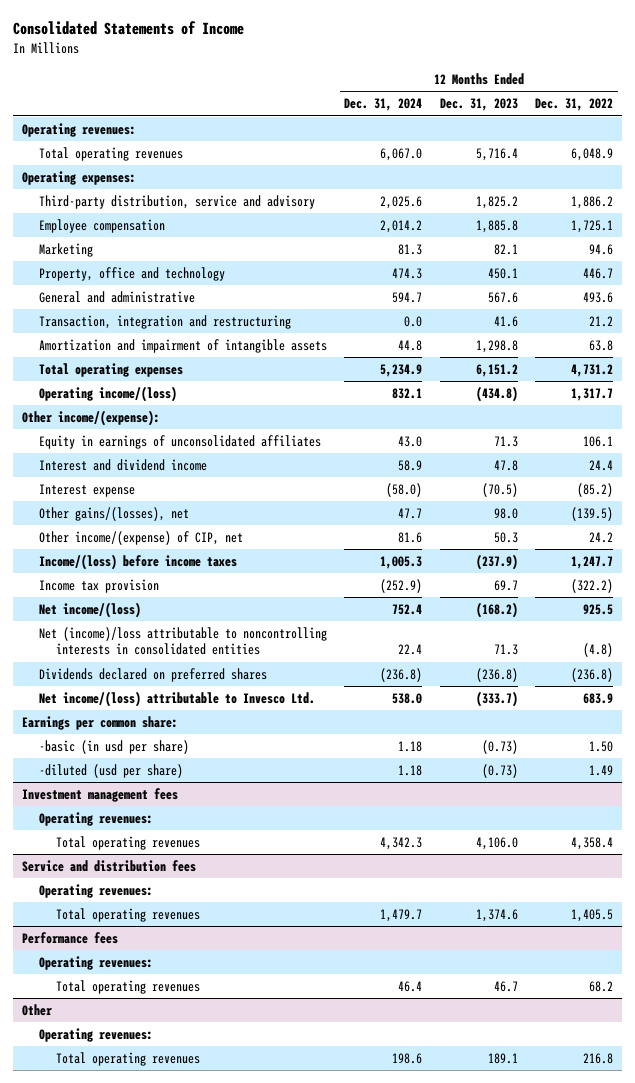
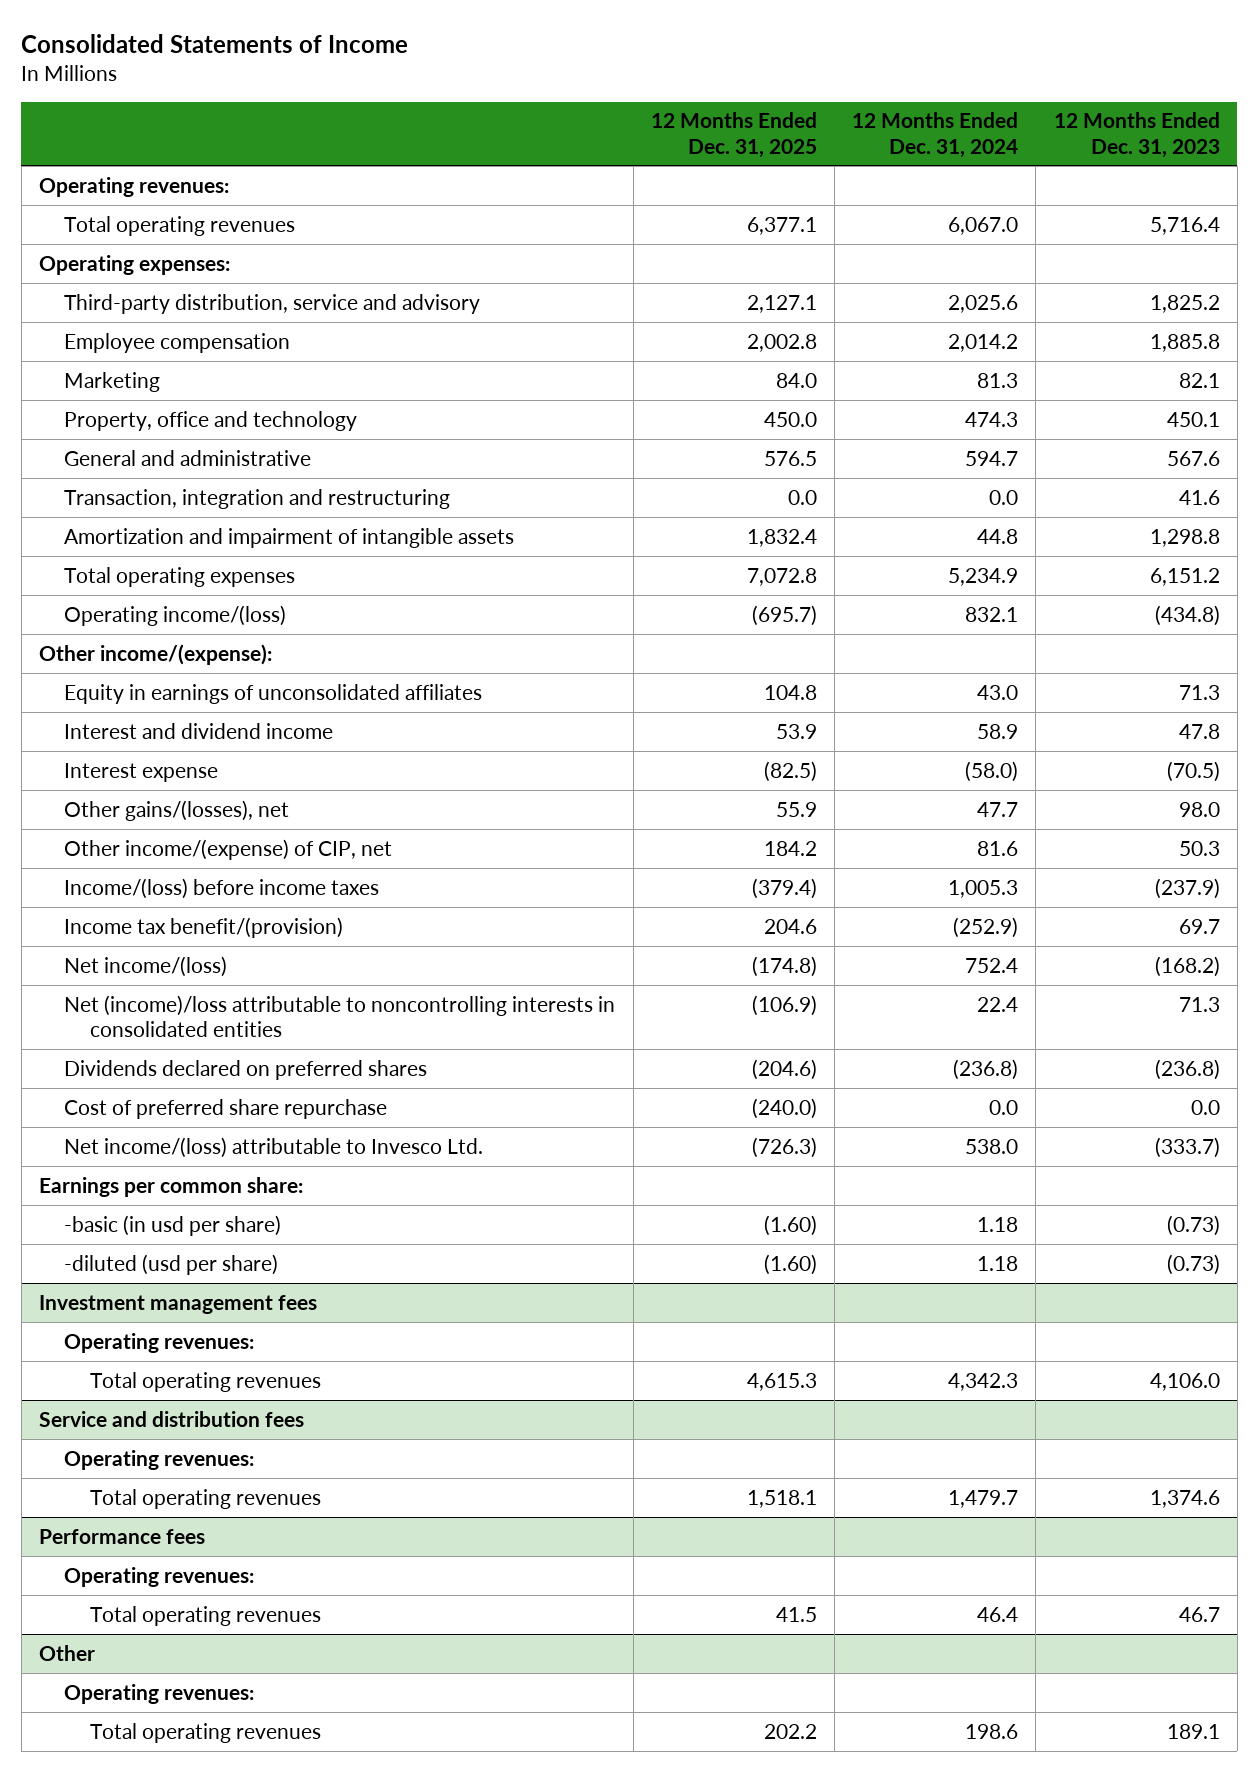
- | 12 Months Ended Dec. 31, 2024 | 12 Months Ended Dec. 31, 2023 | 12 Months Ended Dec. 31, 2022
+ | 12 Months Ended Dec. 31, 2025 | 12 Months Ended Dec. 31, 2024 | 12 Months Ended Dec. 31, 2023
- Income tax provision | (252.9) | 69.7 | (322.2)
+ Income tax benefit/(provision) | 204.6 | (252.9) | 69.7
+ Cost of preferred share repurchase | (240.0) | 0.0 | 0.0

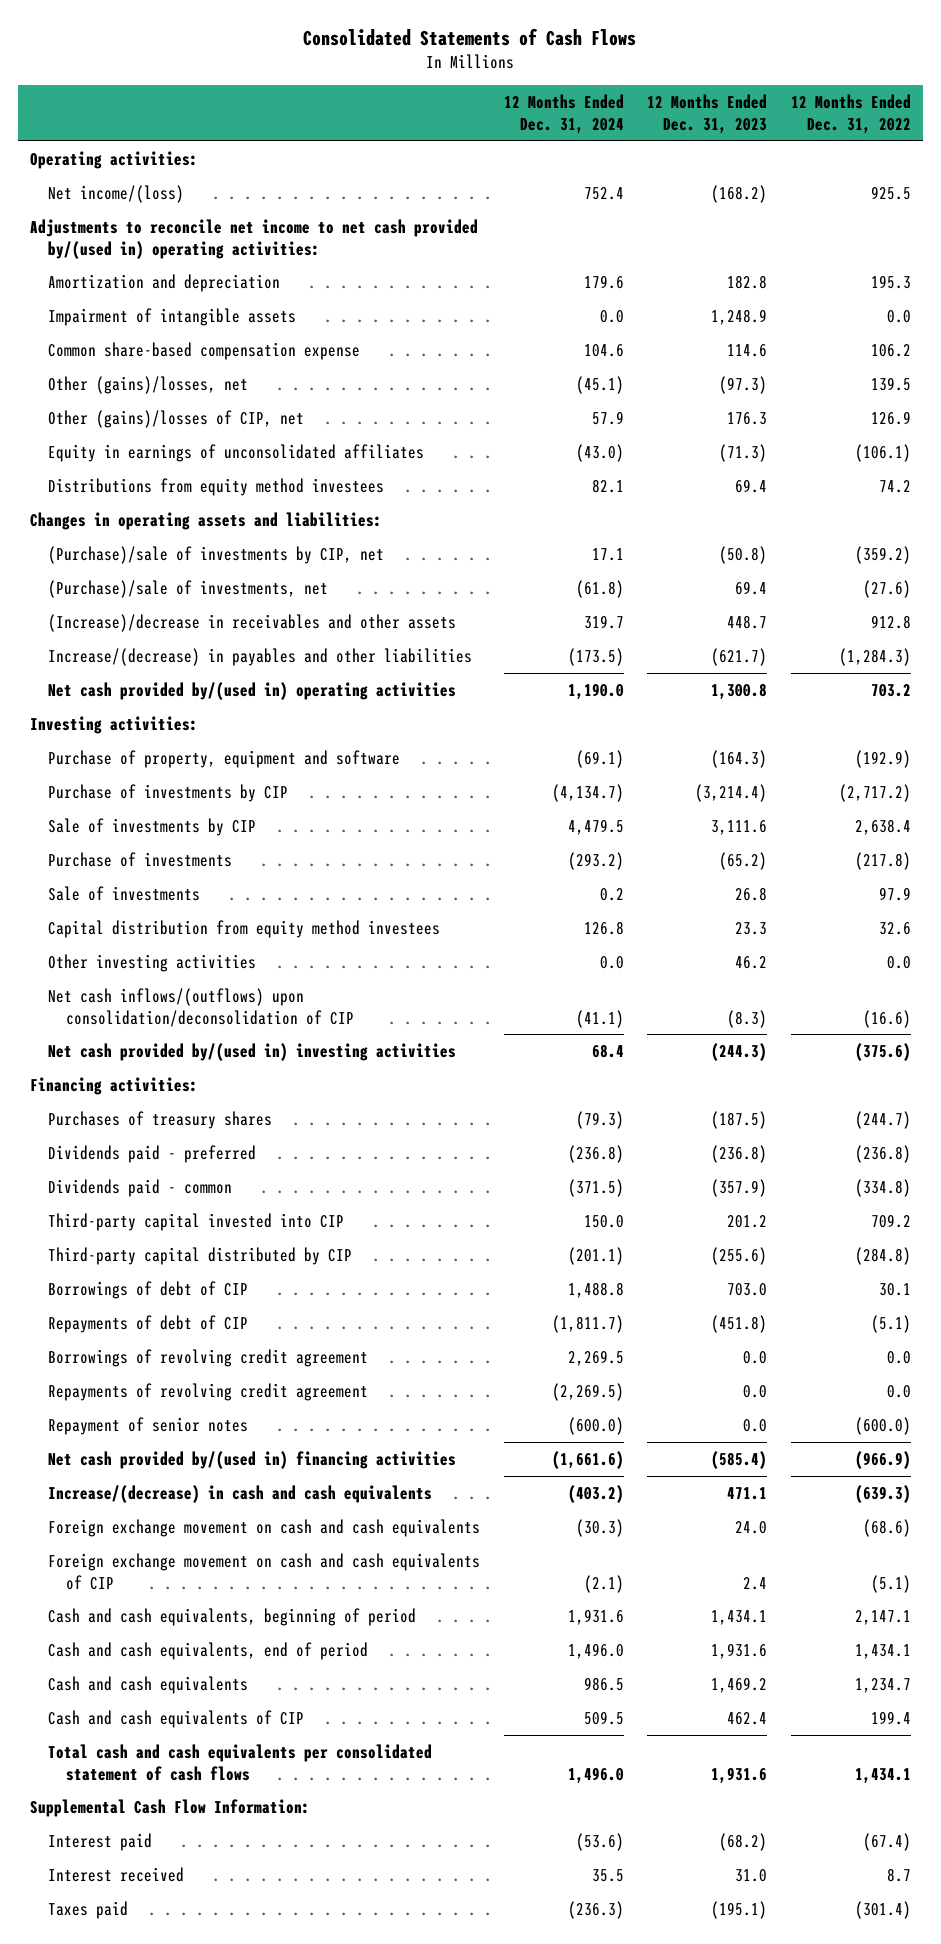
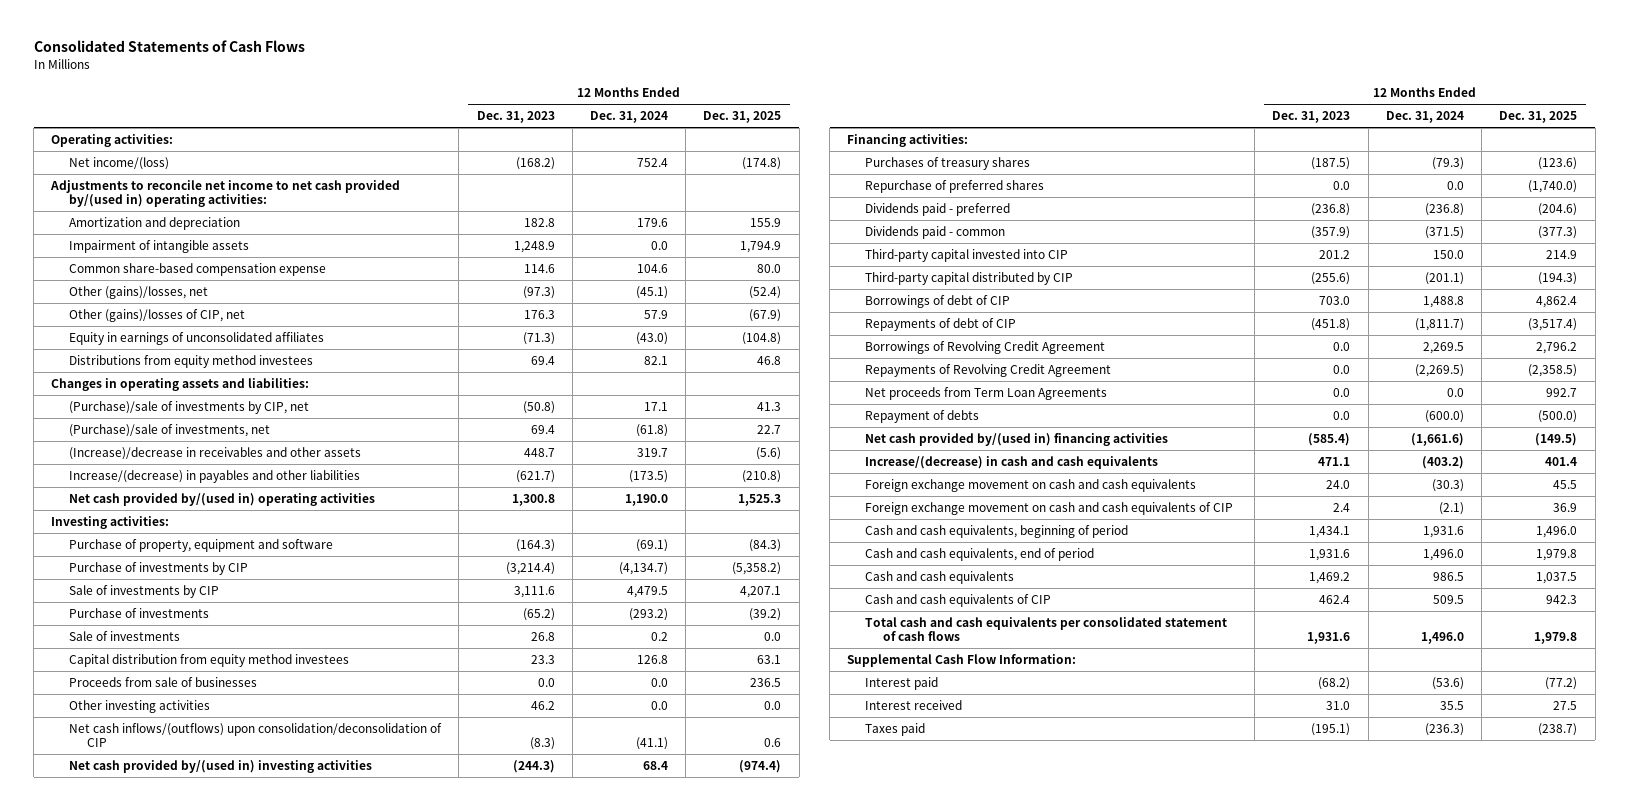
- | 12 Months Ended Dec. 31, 2024 | 12 Months Ended Dec. 31, 2023 | 12 Months Ended Dec. 31, 2022
+ | 12 Months Ended Dec. 31, 2023 | 12 Months Ended Dec. 31, 2024 | 12 Months Ended Dec. 31, 2025
+ Proceeds from sale of businesses | 0.0 | 0.0 | 236.5
+ Repurchase of preferred shares | 0.0 | 0.0 | (1,740.0)
- Borrowings of revolving credit agreement | 2,269.5 | 0.0 | 0.0
- Repayments of revolving credit agreement | (2,269.5) | 0.0 | 0.0
- Repayment of senior notes | (600.0) | 0.0 | (600.0)
+ Borrowings of Revolving Credit Agreement | 0.0 | 2,269.5 | 2,796.2
+ Repayments of Revolving Credit Agreement | 0.0 | (2,269.5) | (2,358.5)
+ Net proceeds from Term Loan Agreements | 0.0 | 0.0 | 992.7
+ Repayment of debts | 0.0 | (600.0) | (500.0)

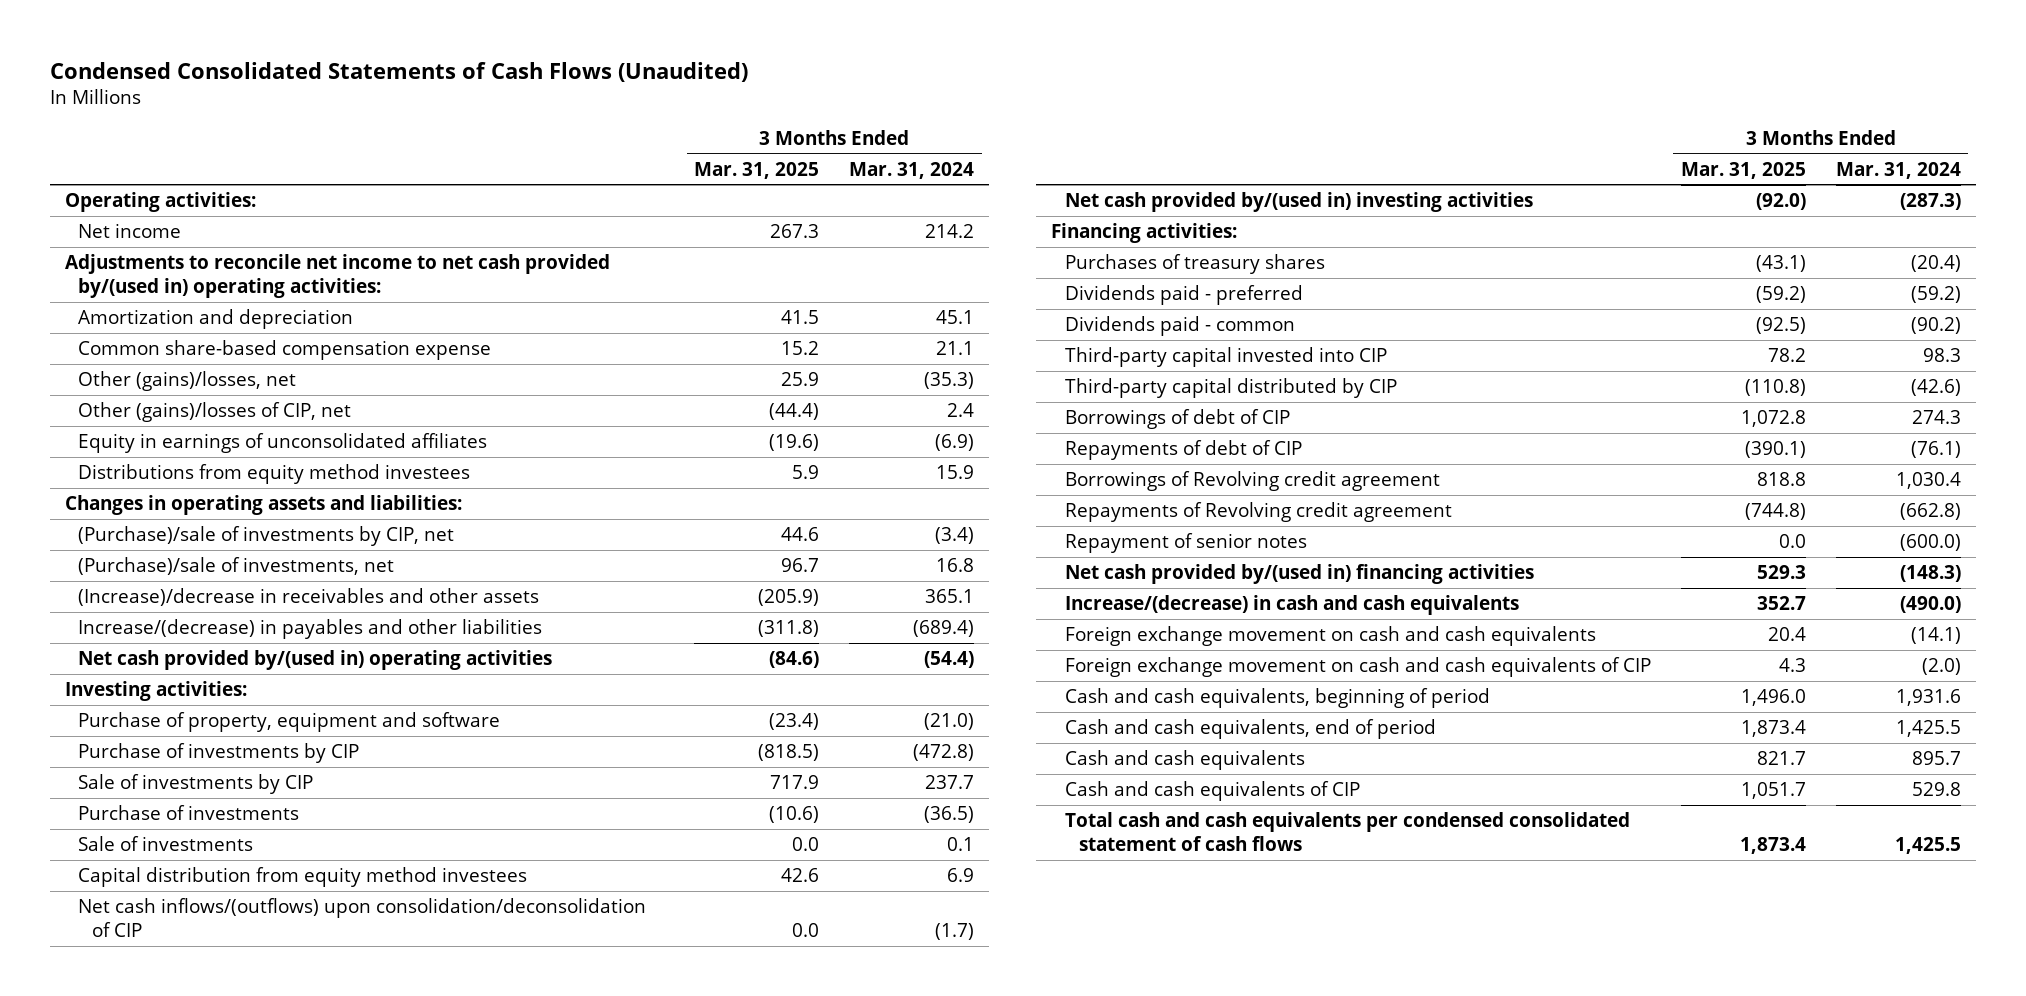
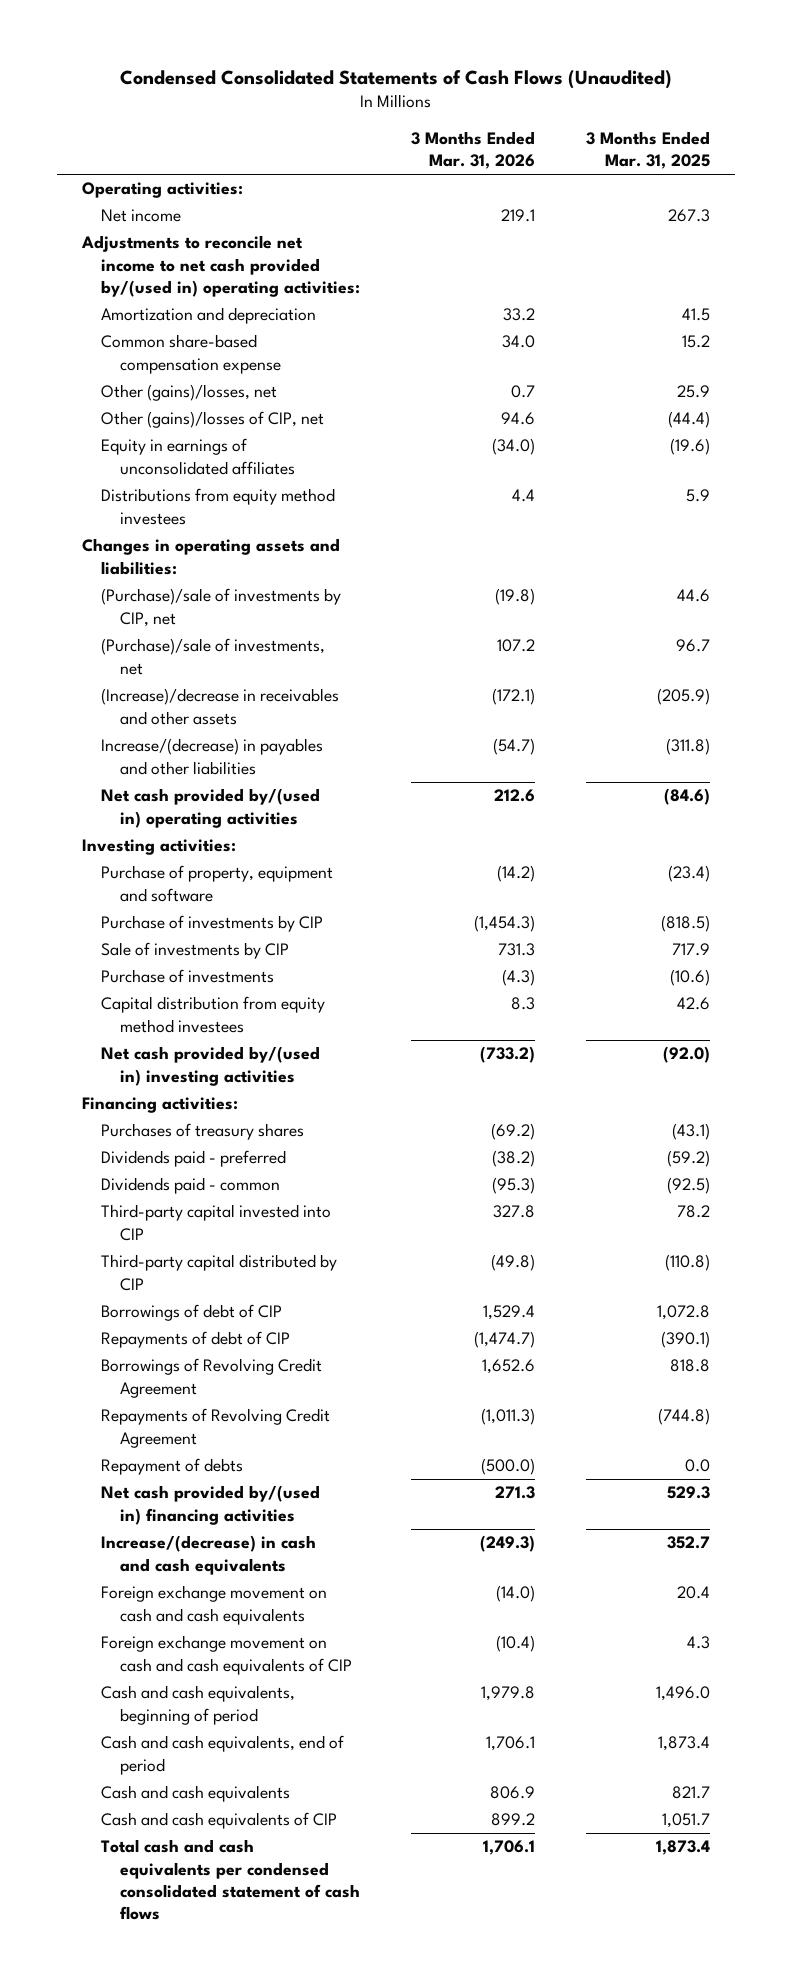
- | 3 Months Ended Mar. 31, 2025 | 3 Months Ended Mar. 31, 2024
+ | 3 Months Ended Mar. 31, 2026 | 3 Months Ended Mar. 31, 2025
- Sale of investments | 0.0 | 0.1
- Net cash inflows/(outflows) upon consolidation/deconsolidation of CIP | 0.0 | (1.7)
- Borrowings of Revolving credit agreement | 818.8 | 1,030.4
- Repayments of Revolving credit agreement | (744.8) | (662.8)
- Repayment of senior notes | 0.0 | (600.0)
+ Borrowings of Revolving Credit Agreement | 1,652.6 | 818.8
+ Repayments of Revolving Credit Agreement | (1,011.3) | (744.8)
+ Repayment of debts | (500.0) | 0.0

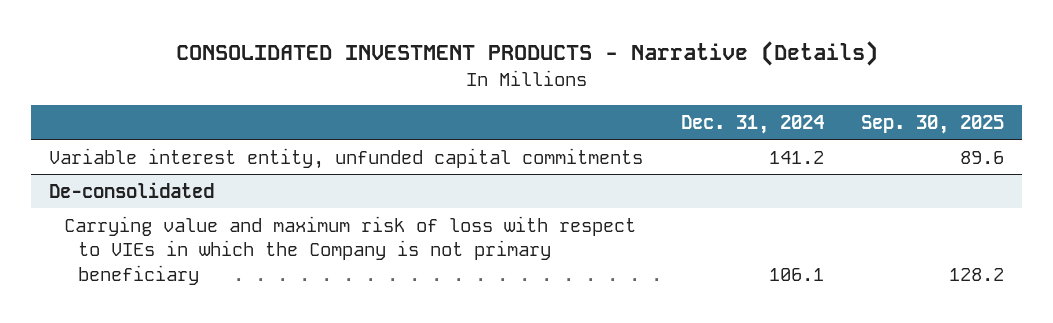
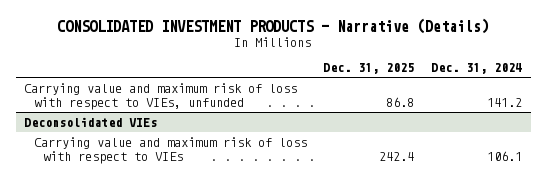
- | Dec. 31, 2024 | Sep. 30, 2025
+ | Dec. 31, 2025 | Dec. 31, 2024
- Variable interest entity, unfunded capital commitments | 141.2 | 89.6
- De-consolidated
- Carrying value and maximum risk of loss with respect to VIEs in which the Company is not primary beneficiary | 106.1 | 128.2
+ Carrying value and maximum risk of loss with respect to VIEs, unfunded | 86.8 | 141.2
+ Deconsolidated VIEs
+ Carrying value and maximum risk of loss with respect to VIEs | 242.4 | 106.1

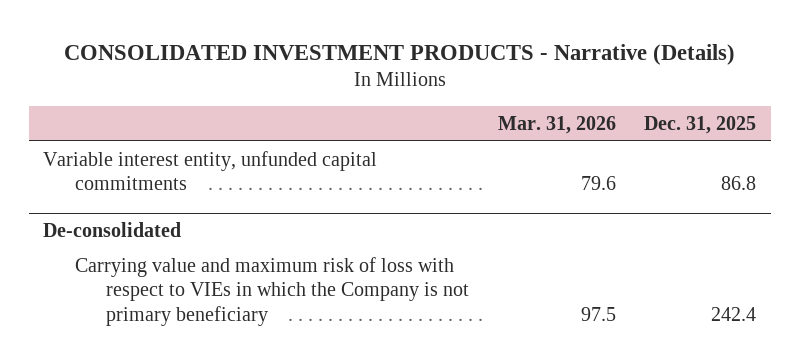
- | Dec. 31, 2025 | Dec. 31, 2024
+ | Mar. 31, 2026 | Dec. 31, 2025
- Carrying value and maximum risk of loss with respect to VIEs, unfunded | 86.8 | 141.2
- Deconsolidated VIEs
- Carrying value and maximum risk of loss with respect to VIEs | 242.4 | 106.1
+ Variable interest entity, unfunded capital commitments | 79.6 | 86.8
+ De-consolidated
+ Carrying value and maximum risk of loss with respect to VIEs in which the Company is not primary beneficiary | 97.5 | 242.4

